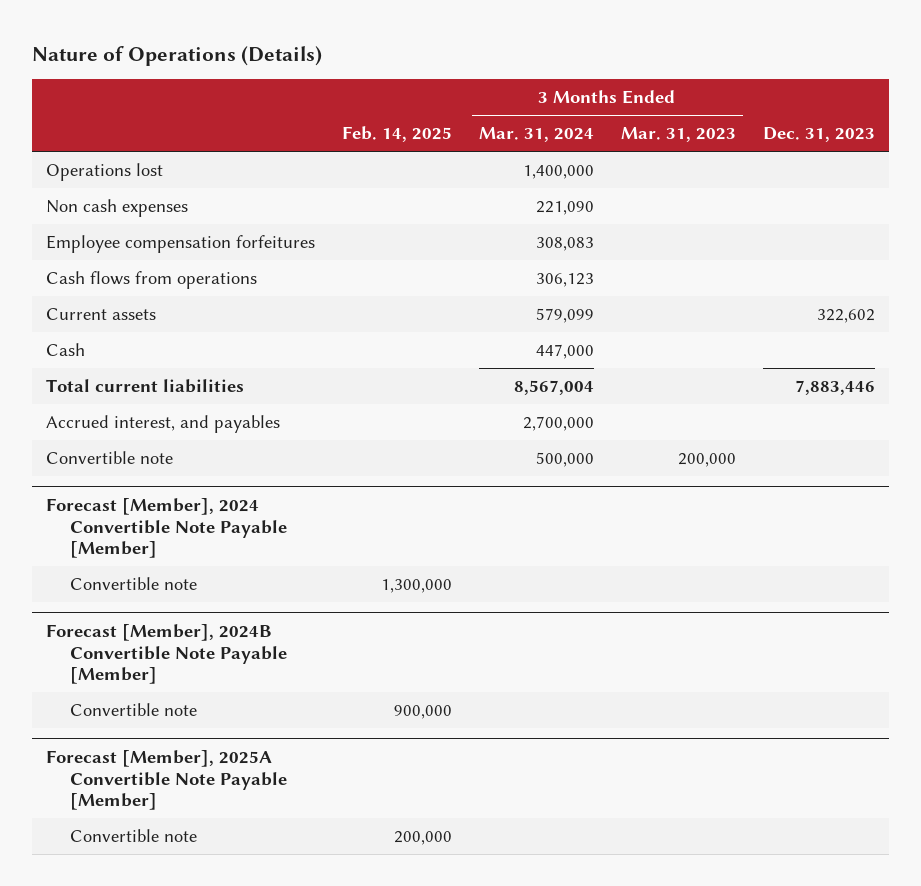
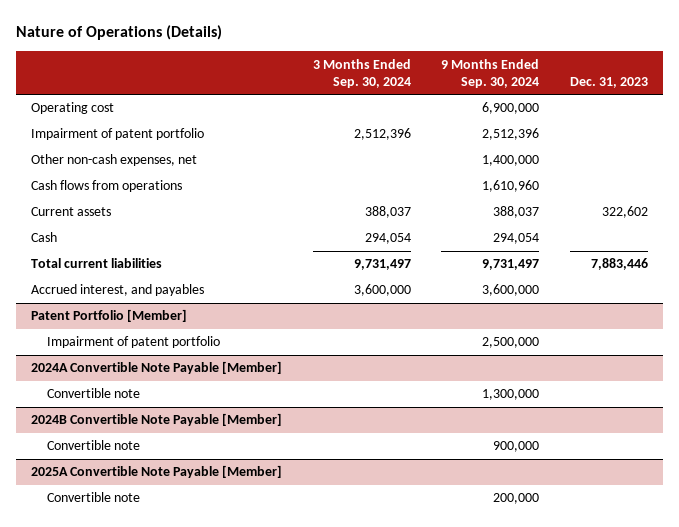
- | Feb. 14, 2025 | 3 Months Ended Mar. 31, 2024 | 3 Months Ended Mar. 31, 2023 | Dec. 31, 2023
+ | 3 Months Ended Sep. 30, 2024 | 9 Months Ended Sep. 30, 2024 | Dec. 31, 2023
- Operations lost | | 1,400,000 | |
- Non cash expenses | | 221,090 | |
- Employee compensation forfeitures | | 308,083 | |
+ Operating cost | | 6,900,000 |
+ Impairment of patent portfolio | 2,512,396 | 2,512,396 |
+ Other non-cash expenses, net | | 1,400,000 |
- Convertible note | | 500,000 | 200,000 |
- Forecast [Member], 2024 Convertible Note Payable [Member]
+ Patent Portfolio [Member]
+ Impairment of patent portfolio | | 2,500,000 |
+ 2024A Convertible Note Payable [Member]
- Forecast [Member], 2024B Convertible Note Payable [Member]
+ 2024B Convertible Note Payable [Member]
- Forecast [Member], 2025A Convertible Note Payable [Member]
+ 2025A Convertible Note Payable [Member]

